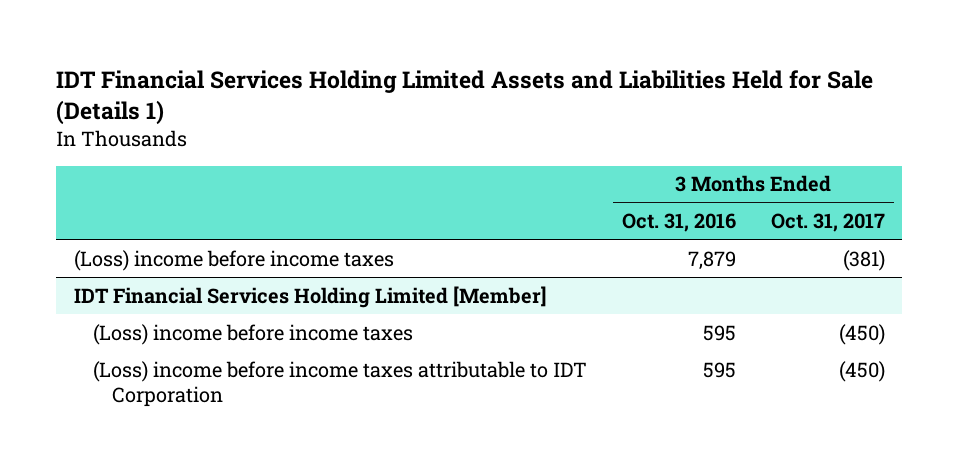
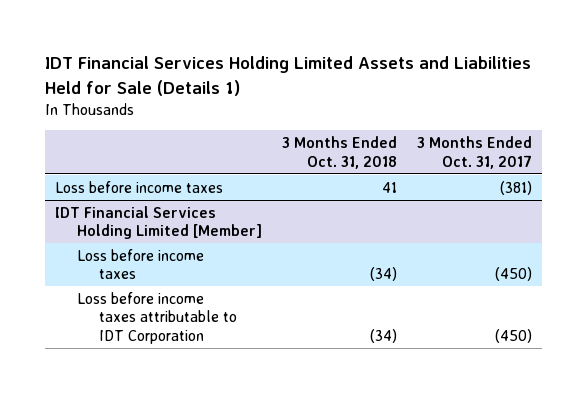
- | 3 Months Ended Oct. 31, 2016 | 3 Months Ended Oct. 31, 2017
+ | 3 Months Ended Oct. 31, 2018 | 3 Months Ended Oct. 31, 2017
- (Loss) income before income taxes | 7,879 | (381)
+ Loss before income taxes | 41 | (381)
@ IDT Financial Services Holding Limited [Member]
- (Loss) income before income taxes | 595 | (450)
- (Loss) income before income taxes attributable to IDT Corporation | 595 | (450)
+ Loss before income taxes | (34) | (450)
+ Loss before income taxes attributable to IDT Corporation | (34) | (450)

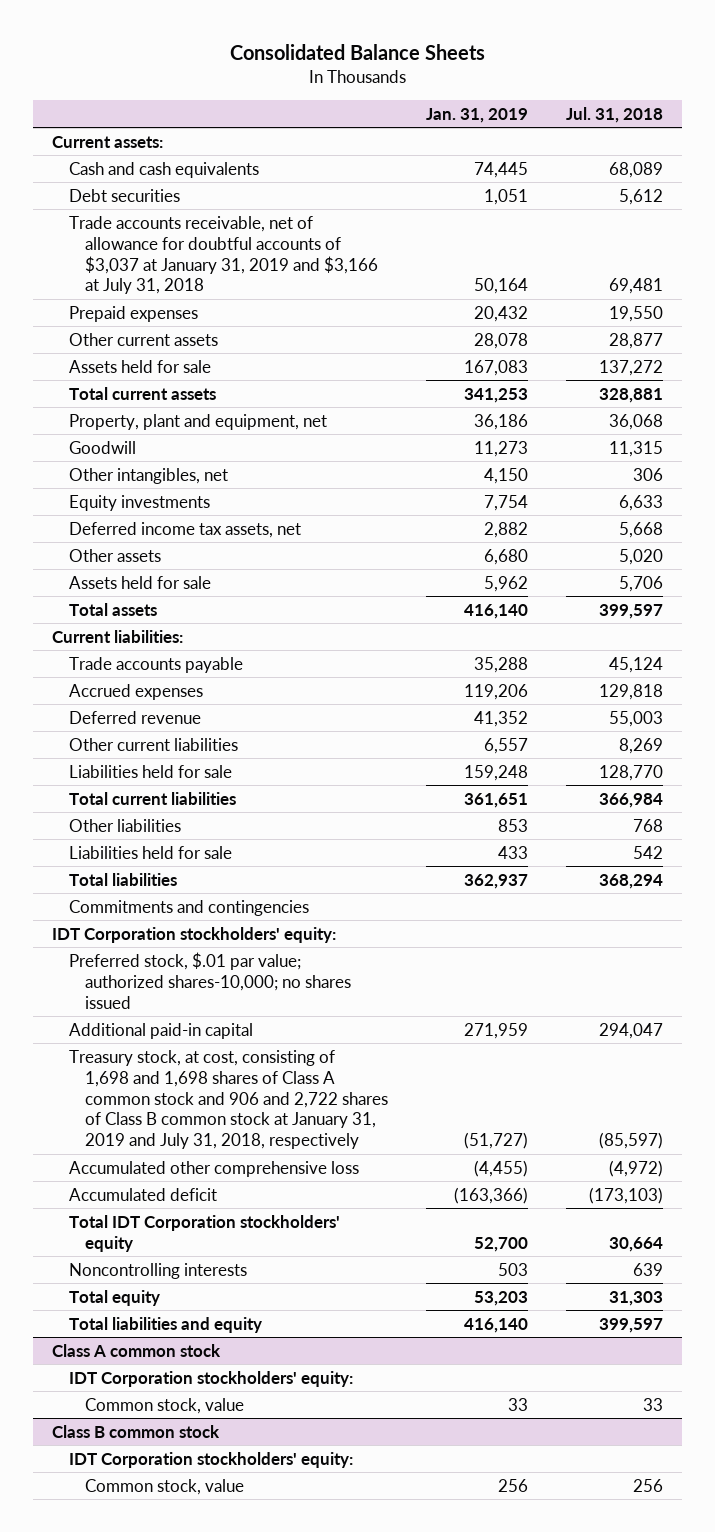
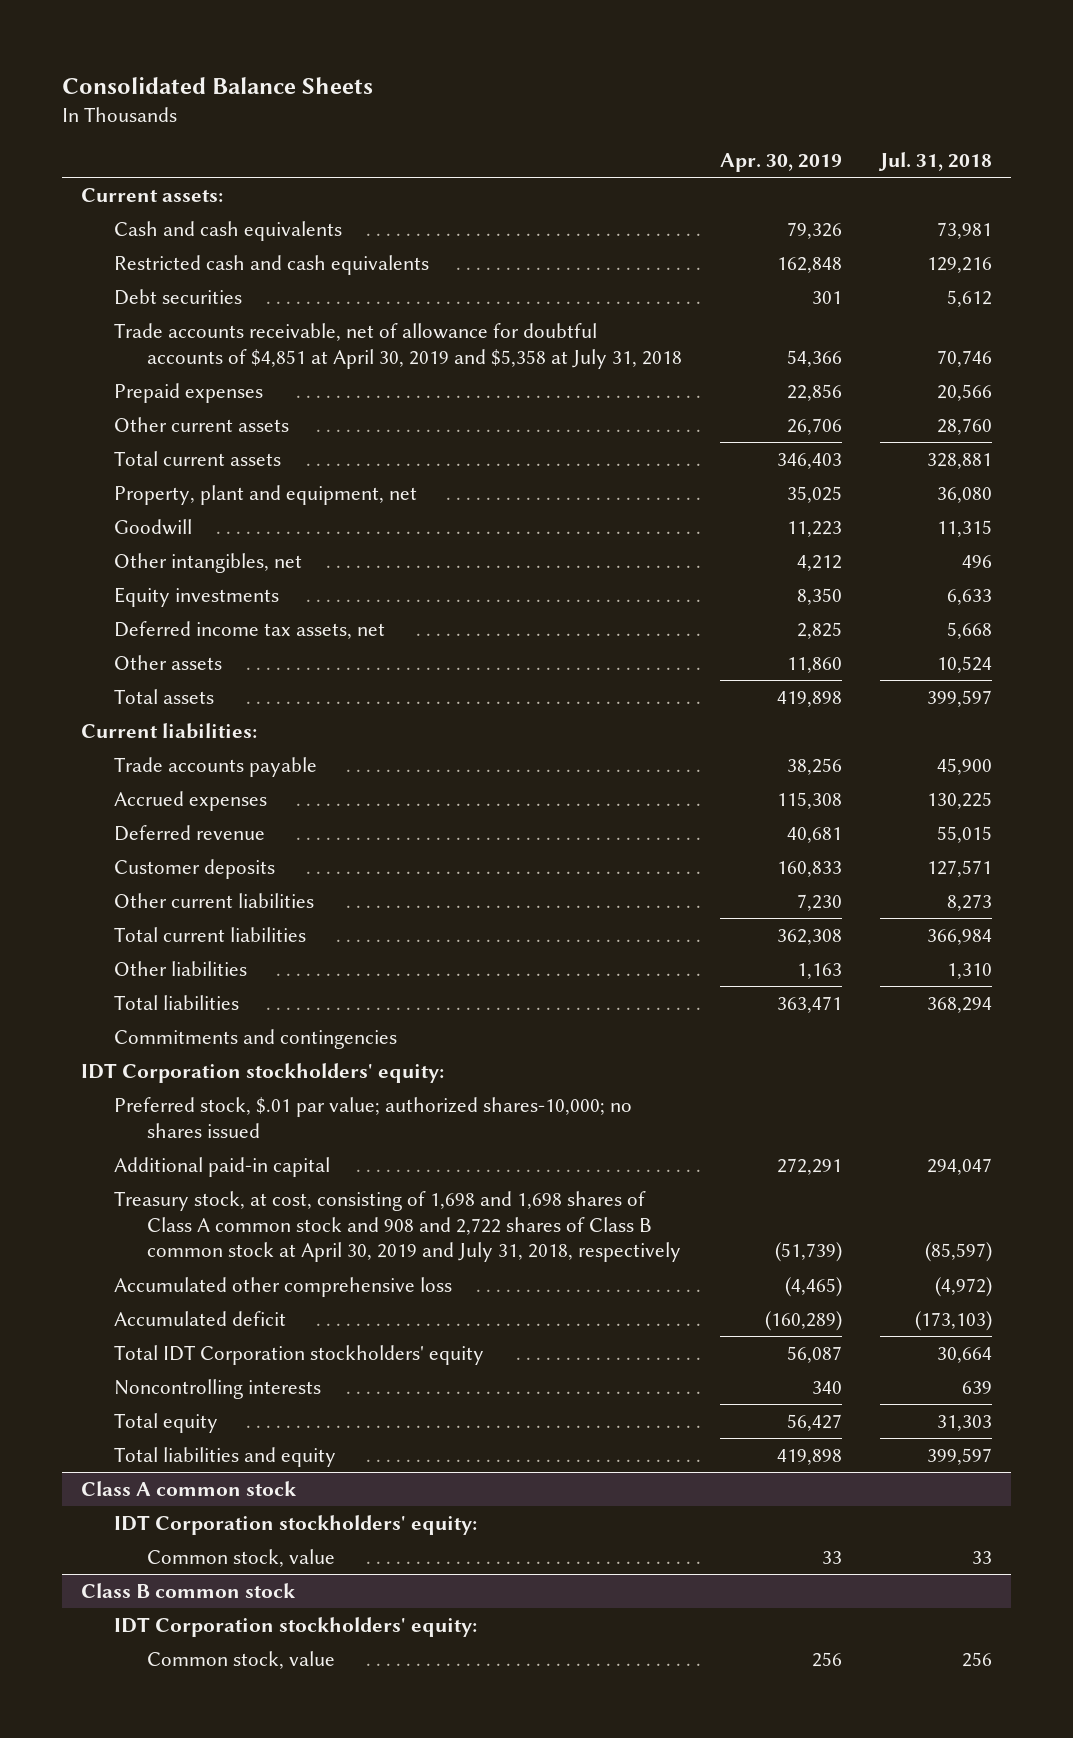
- | Jan. 31, 2019 | Jul. 31, 2018
+ | Apr. 30, 2019 | Jul. 31, 2018
- Cash and cash equivalents | 74,445 | 68,089
+ Cash and cash equivalents | 79,326 | 73,981
+ Restricted cash and cash equivalents | 162,848 | 129,216
- Trade accounts receivable, net of allowance for doubtful accounts of $3,037 at January 31, 2019 and $3,166 at July 31, 2018 | 50,164 | 69,481
- Prepaid expenses | 20,432 | 19,550
- Other current assets | 28,078 | 28,877
- Assets held for sale | 167,083 | 137,272
+ Trade accounts receivable, net of allowance for doubtful accounts of $4,851 at April 30, 2019 and $5,358 at July 31, 2018 | 54,366 | 70,746
+ Prepaid expenses | 22,856 | 20,566
+ Other current assets | 26,706 | 28,760
- Property, plant and equipment, net | 36,186 | 36,068
+ Property, plant and equipment, net | 35,025 | 36,080
- Other intangibles, net | 4,150 | 306
+ Other intangibles, net | 4,212 | 496
- Other assets | 6,680 | 5,020
- Assets held for sale | 5,962 | 5,706
+ Other assets | 11,860 | 10,524
- Trade accounts payable | 35,288 | 45,124
- Accrued expenses | 119,206 | 129,818
- Deferred revenue | 41,352 | 55,003
- Other current liabilities | 6,557 | 8,269
- Liabilities held for sale | 159,248 | 128,770
+ Trade accounts payable | 38,256 | 45,900
+ Accrued expenses | 115,308 | 130,225
+ Deferred revenue | 40,681 | 55,015
+ Customer deposits | 160,833 | 127,571
+ Other current liabilities | 7,230 | 8,273
- Other liabilities | 853 | 768
- Liabilities held for sale | 433 | 542
+ Other liabilities | 1,163 | 1,310
- Treasury stock, at cost, consisting of 1,698 and 1,698 shares of Class A common stock and 906 and 2,722 shares of Class B common stock at January 31, 2019 and July 31, 2018, respectively | (51,727) | (85,597)
+ Treasury stock, at cost, consisting of 1,698 and 1,698 shares of Class A common stock and 908 and 2,722 shares of Class B common stock at April 30, 2019 and July 31, 2018, respectively | (51,739) | (85,597)

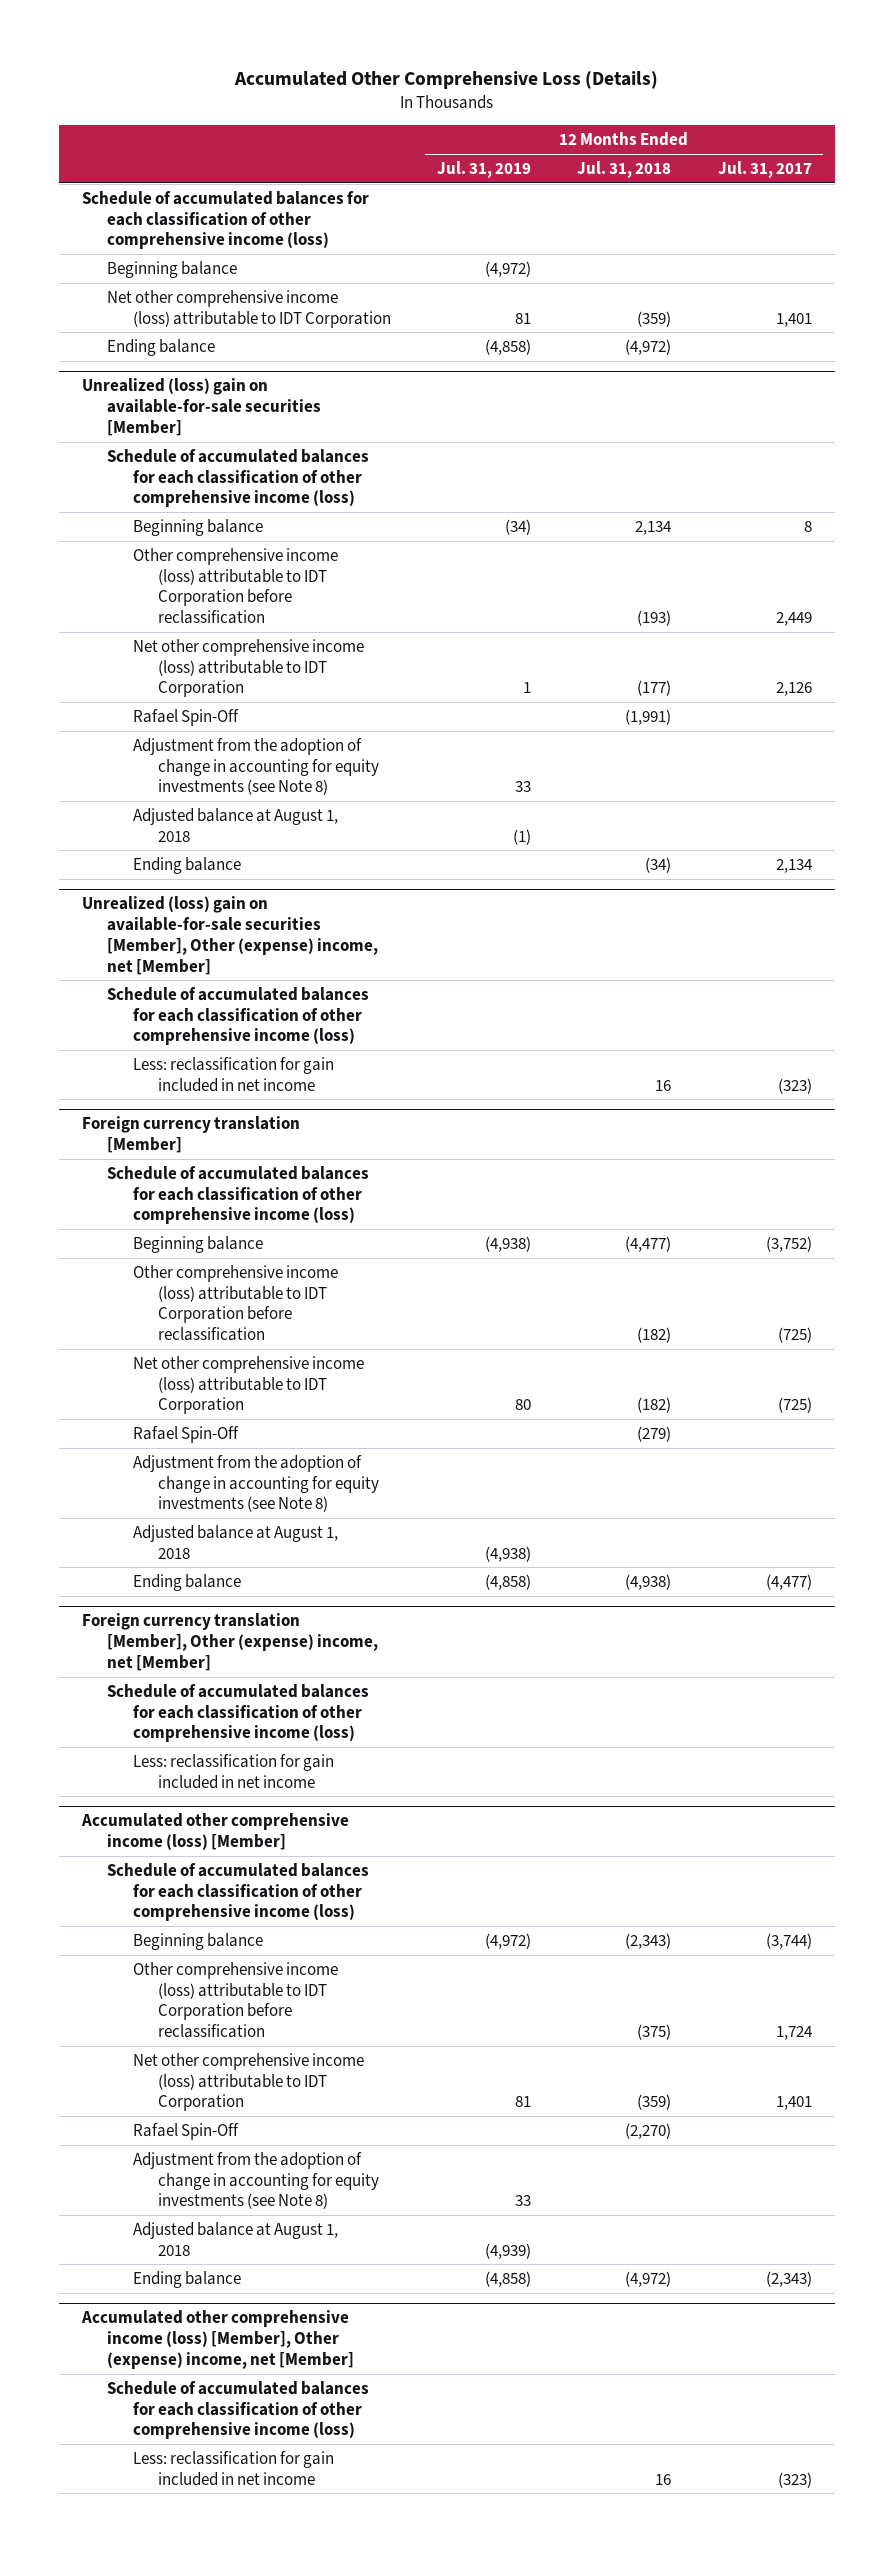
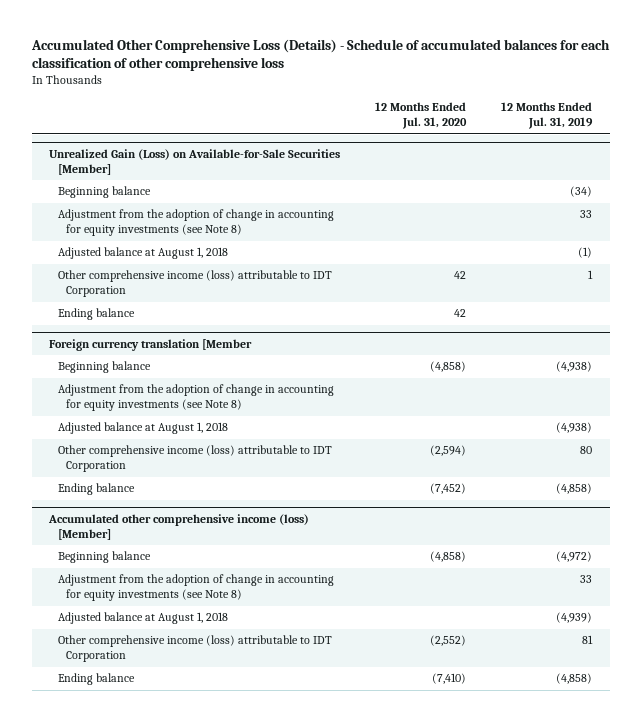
- Accumulated Other Comprehensive Loss (Details)
+ Accumulated Other Comprehensive Loss (Details) - Schedule of accumulated balances for each classification of other comprehensive loss
- | 12 Months Ended Jul. 31, 2019 | 12 Months Ended Jul. 31, 2018 | 12 Months Ended Jul. 31, 2017
+ | 12 Months Ended Jul. 31, 2020 | 12 Months Ended Jul. 31, 2019
- Schedule of accumulated balances for each classification of other comprehensive income (loss)
- Beginning balance | (4,972) | |
- Net other comprehensive income (loss) attributable to IDT Corporation | 81 | (359) | 1,401
- Ending balance | (4,858) | (4,972) |
- Unrealized (loss) gain on available-for-sale securities [Member]
- Schedule of accumulated balances for each classification of other comprehensive income (loss)
+ Unrealized Gain (Loss) on Available-for-Sale Securities [Member]
- Other comprehensive income (loss) attributable to IDT Corporation before reclassification | | (193) | 2,449
- Net other comprehensive income (loss) attributable to IDT Corporation | 1 | (177) | 2,126
- Rafael Spin-Off | | (1,991) |
+ Other comprehensive income (loss) attributable to IDT Corporation | 42 | 1
- Unrealized (loss) gain on available-for-sale securities [Member], Other (expense) income, net [Member]
- Schedule of accumulated balances for each classification of other comprehensive income (loss)
- Less: reclassification for gain included in net income | | 16 | (323)
- Foreign currency translation [Member]
- Schedule of accumulated balances for each classification of other comprehensive income (loss)
+ Foreign currency translation [Member
- Other comprehensive income (loss) attributable to IDT Corporation before reclassification | | (182) | (725)
- Net other comprehensive income (loss) attributable to IDT Corporation | 80 | (182) | (725)
- Rafael Spin-Off | | (279) |
+ Other comprehensive income (loss) attributable to IDT Corporation | (2,594) | 80
- Foreign currency translation [Member], Other (expense) income, net [Member]
- Schedule of accumulated balances for each classification of other comprehensive income (loss)
- Less: reclassification for gain included in net income
@ Accumulated other comprehensive income (loss) [Member]
- Schedule of accumulated balances for each classification of other comprehensive income (loss)
- Other comprehensive income (loss) attributable to IDT Corporation before reclassification | | (375) | 1,724
- Net other comprehensive income (loss) attributable to IDT Corporation | 81 | (359) | 1,401
- Rafael Spin-Off | | (2,270) |
+ Other comprehensive income (loss) attributable to IDT Corporation | (2,552) | 81
- Accumulated other comprehensive income (loss) [Member], Other (expense) income, net [Member]
- Schedule of accumulated balances for each classification of other comprehensive income (loss)
- Less: reclassification for gain included in net income | | 16 | (323)

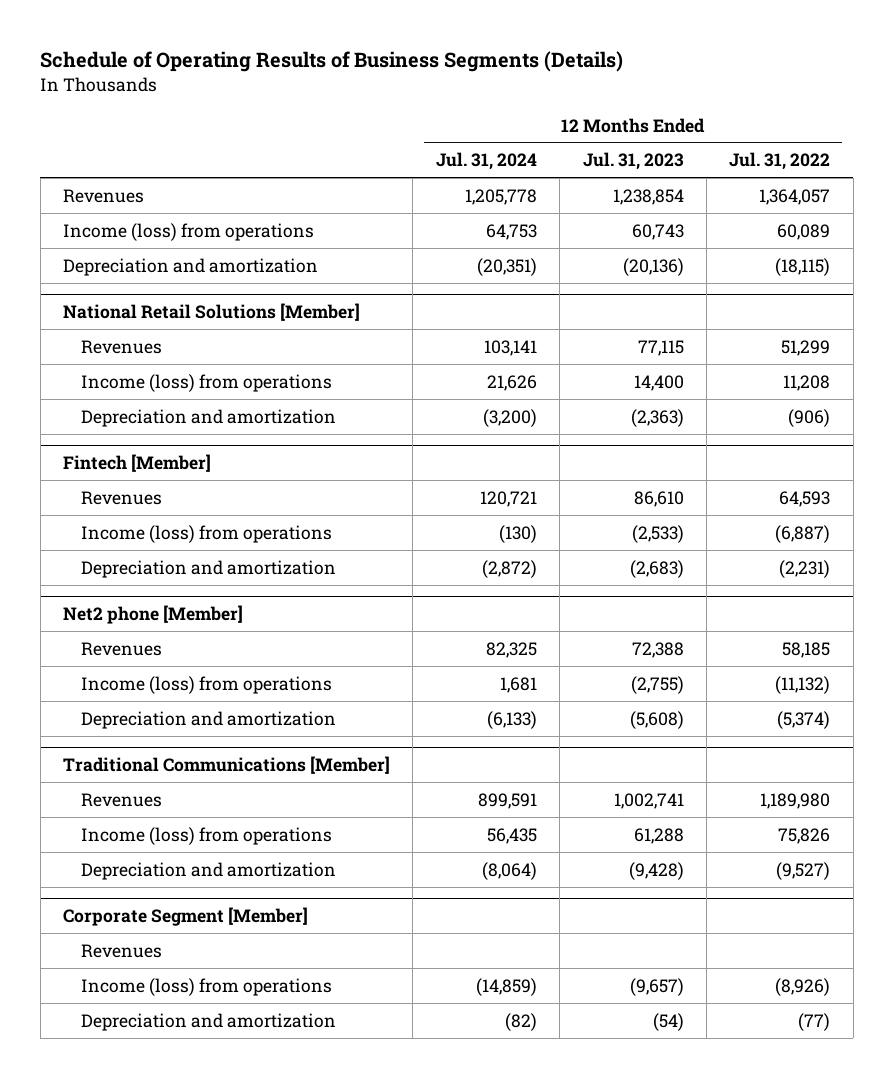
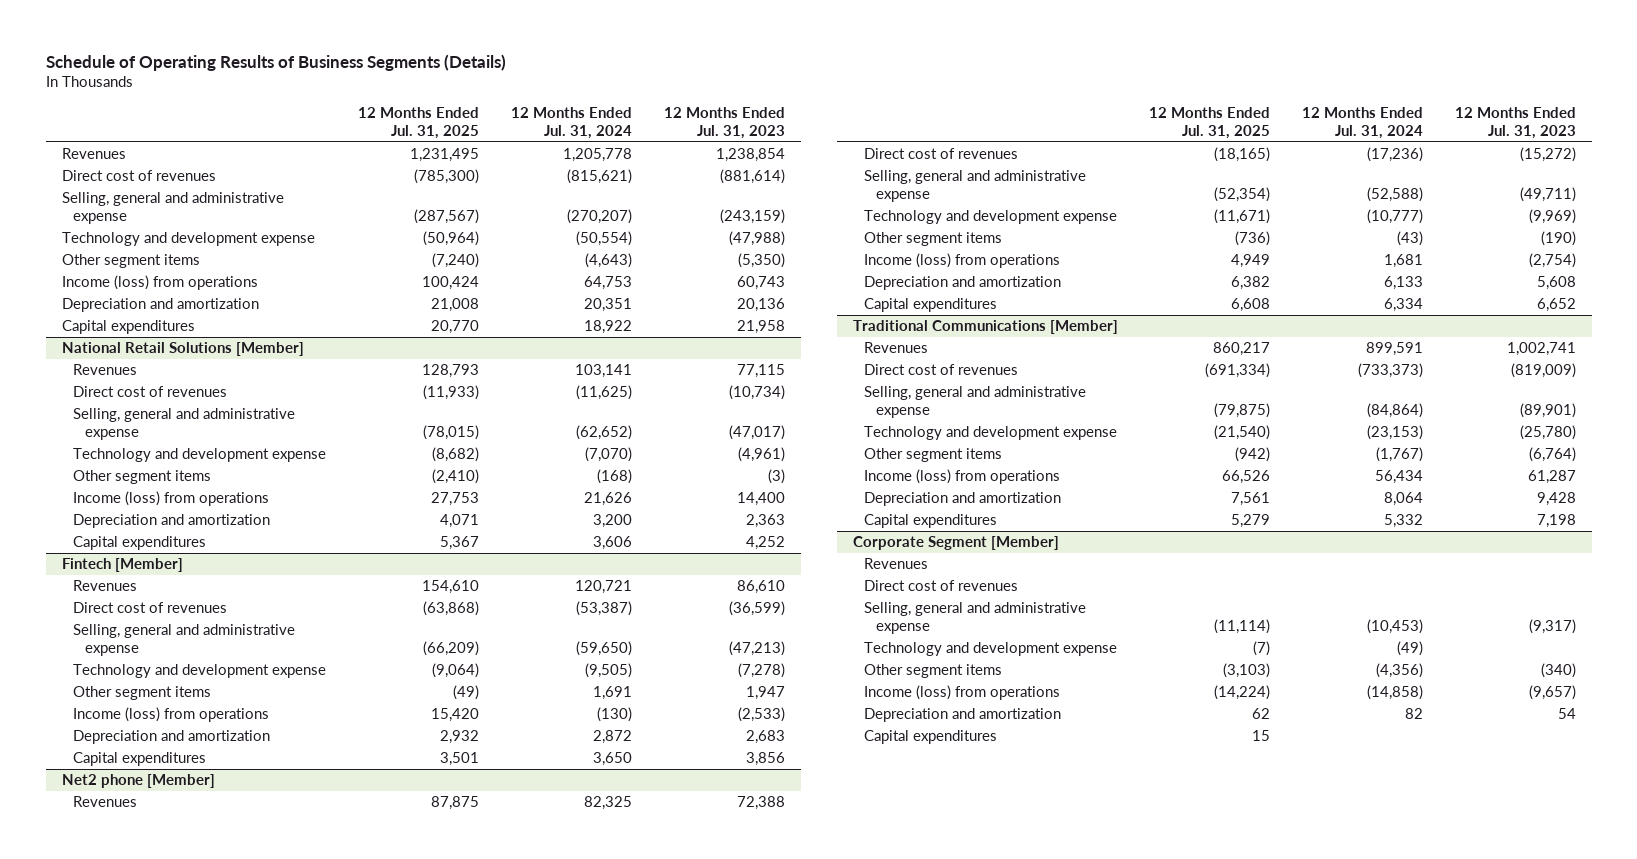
- | 12 Months Ended Jul. 31, 2024 | 12 Months Ended Jul. 31, 2023 | 12 Months Ended Jul. 31, 2022
+ | 12 Months Ended Jul. 31, 2025 | 12 Months Ended Jul. 31, 2024 | 12 Months Ended Jul. 31, 2023
+ Direct cost of revenues | (785,300) | (815,621) | (881,614)
+ Selling, general and administrative expense | (287,567) | (270,207) | (243,159)
+ Technology and development expense | (50,964) | (50,554) | (47,988)
+ Other segment items | (7,240) | (4,643) | (5,350)
- Depreciation and amortization | (20,351) | (20,136) | (18,115)
+ Depreciation and amortization | 21,008 | 20,351 | 20,136
+ Capital expenditures | 20,770 | 18,922 | 21,958
@ National Retail Solutions [Member]
+ Direct cost of revenues | (11,933) | (11,625) | (10,734)
+ Selling, general and administrative expense | (78,015) | (62,652) | (47,017)
+ Technology and development expense | (8,682) | (7,070) | (4,961)
+ Other segment items | (2,410) | (168) | (3)
- Depreciation and amortization | (3,200) | (2,363) | (906)
+ Depreciation and amortization | 4,071 | 3,200 | 2,363
+ Capital expenditures | 5,367 | 3,606 | 4,252
@ Fintech [Member]
+ Direct cost of revenues | (63,868) | (53,387) | (36,599)
+ Selling, general and administrative expense | (66,209) | (59,650) | (47,213)
+ Technology and development expense | (9,064) | (9,505) | (7,278)
+ Other segment items | (49) | 1,691 | 1,947
- Depreciation and amortization | (2,872) | (2,683) | (2,231)
+ Depreciation and amortization | 2,932 | 2,872 | 2,683
+ Capital expenditures | 3,501 | 3,650 | 3,856
@ Net2 phone [Member]
- Income (loss) from operations | 1,681 | (2,755) | (11,132)
- Depreciation and amortization | (6,133) | (5,608) | (5,374)
+ Direct cost of revenues | (18,165) | (17,236) | (15,272)
+ Selling, general and administrative expense | (52,354) | (52,588) | (49,711)
+ Technology and development expense | (11,671) | (10,777) | (9,969)
+ Other segment items | (736) | (43) | (190)
+ Income (loss) from operations | 4,949 | 1,681 | (2,754)
+ Depreciation and amortization | 6,382 | 6,133 | 5,608
+ Capital expenditures | 6,608 | 6,334 | 6,652
@ Traditional Communications [Member]
- Income (loss) from operations | 56,435 | 61,288 | 75,826
- Depreciation and amortization | (8,064) | (9,428) | (9,527)
+ Direct cost of revenues | (691,334) | (733,373) | (819,009)
+ Selling, general and administrative expense | (79,875) | (84,864) | (89,901)
+ Technology and development expense | (21,540) | (23,153) | (25,780)
+ Other segment items | (942) | (1,767) | (6,764)
+ Income (loss) from operations | 66,526 | 56,434 | 61,287
+ Depreciation and amortization | 7,561 | 8,064 | 9,428
+ Capital expenditures | 5,279 | 5,332 | 7,198
@ Corporate Segment [Member]
- Income (loss) from operations | (14,859) | (9,657) | (8,926)
- Depreciation and amortization | (82) | (54) | (77)
+ Direct cost of revenues
+ Selling, general and administrative expense | (11,114) | (10,453) | (9,317)
+ Technology and development expense | (7) | (49) |
+ Other segment items | (3,103) | (4,356) | (340)
+ Income (loss) from operations | (14,224) | (14,858) | (9,657)
+ Depreciation and amortization | 62 | 82 | 54
+ Capital expenditures | 15 | |

